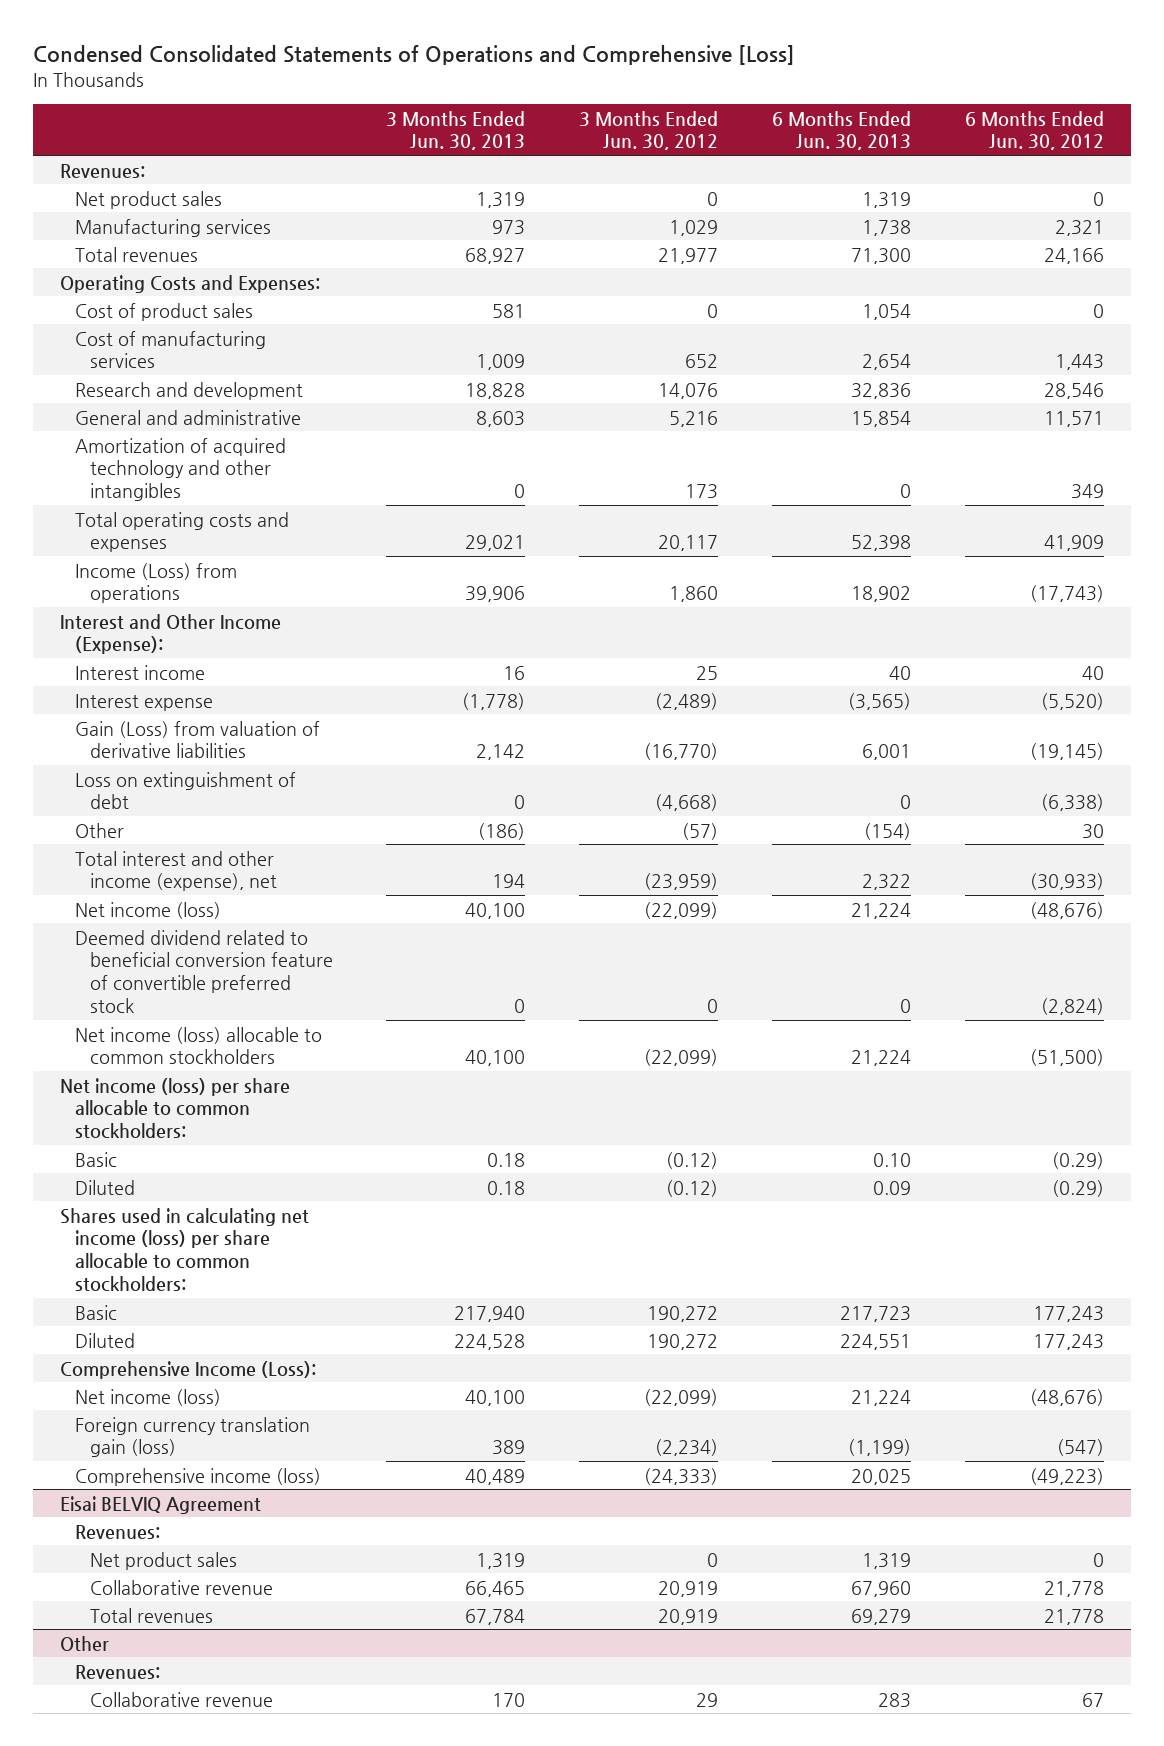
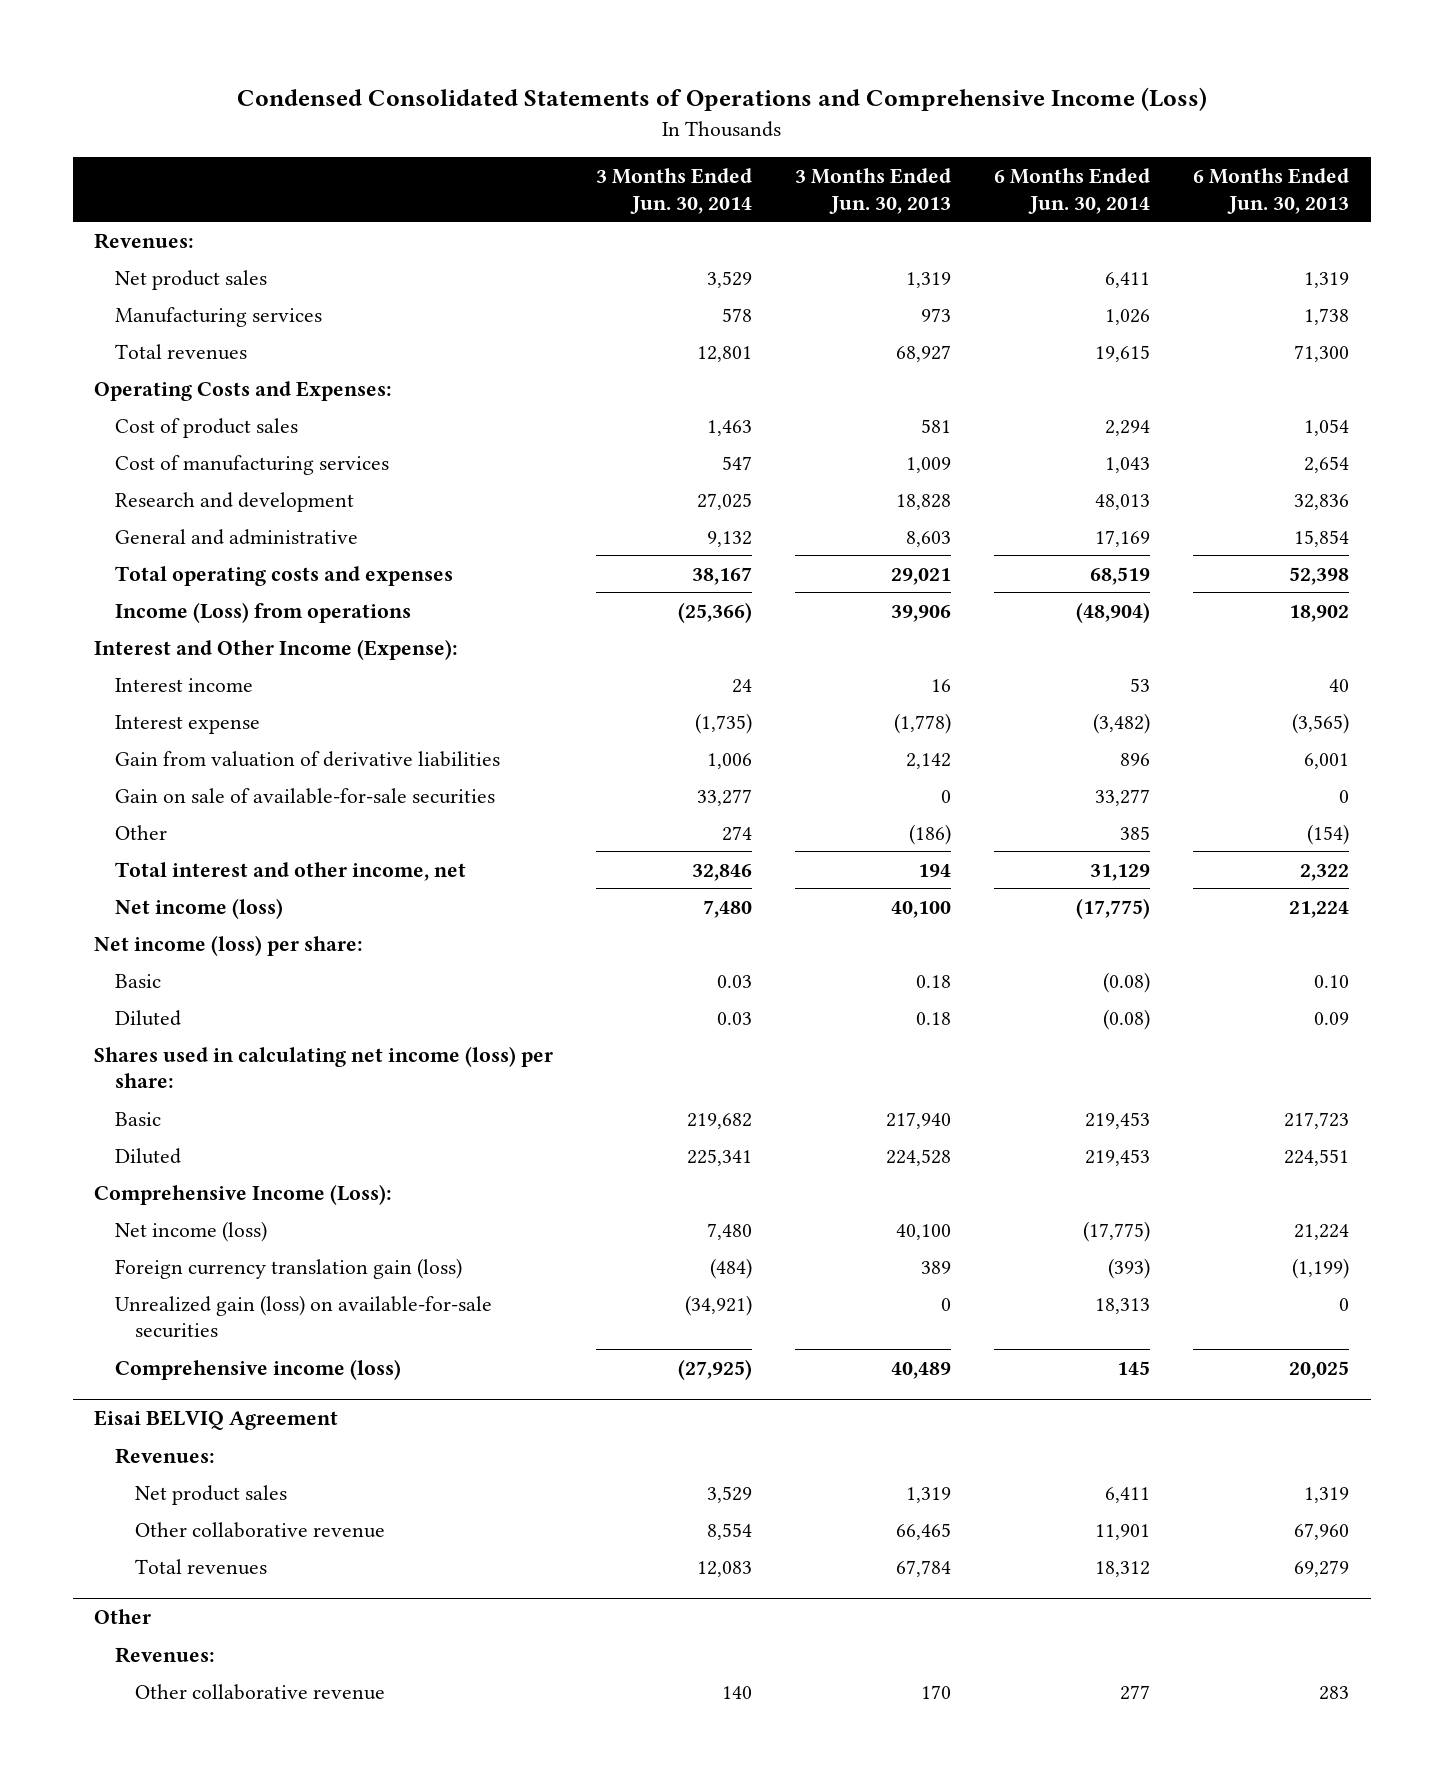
- Condensed Consolidated Statements of Operations and Comprehensive [Loss]
+ Condensed Consolidated Statements of Operations and Comprehensive Income (Loss)
- | 3 Months Ended Jun. 30, 2013 | 3 Months Ended Jun. 30, 2012 | 6 Months Ended Jun. 30, 2013 | 6 Months Ended Jun. 30, 2012
+ | 3 Months Ended Jun. 30, 2014 | 3 Months Ended Jun. 30, 2013 | 6 Months Ended Jun. 30, 2014 | 6 Months Ended Jun. 30, 2013
- Amortization of acquired technology and other intangibles | 0 | 173 | 0 | 349
- Gain (Loss) from valuation of derivative liabilities | 2,142 | (16,770) | 6,001 | (19,145)
- Loss on extinguishment of debt | 0 | (4,668) | 0 | (6,338)
+ Gain from valuation of derivative liabilities | 1,006 | 2,142 | 896 | 6,001
+ Gain on sale of available-for-sale securities | 33,277 | 0 | 33,277 | 0
- Total interest and other income (expense), net | 194 | (23,959) | 2,322 | (30,933)
+ Total interest and other income, net | 32,846 | 194 | 31,129 | 2,322
- Deemed dividend related to beneficial conversion feature of convertible preferred stock | 0 | 0 | 0 | (2,824)
- Net income (loss) allocable to common stockholders | 40,100 | (22,099) | 21,224 | (51,500)
- Net income (loss) per share allocable to common stockholders:
+ Net income (loss) per share:
- Shares used in calculating net income (loss) per share allocable to common stockholders:
+ Shares used in calculating net income (loss) per share:
+ Unrealized gain (loss) on available-for-sale securities | (34,921) | 0 | 18,313 | 0
@ Eisai BELVIQ Agreement
- Collaborative revenue | 66,465 | 20,919 | 67,960 | 21,778
+ Other collaborative revenue | 8,554 | 66,465 | 11,901 | 67,960
@ Other
- Collaborative revenue | 170 | 29 | 283 | 67
+ Other collaborative revenue | 140 | 170 | 277 | 283

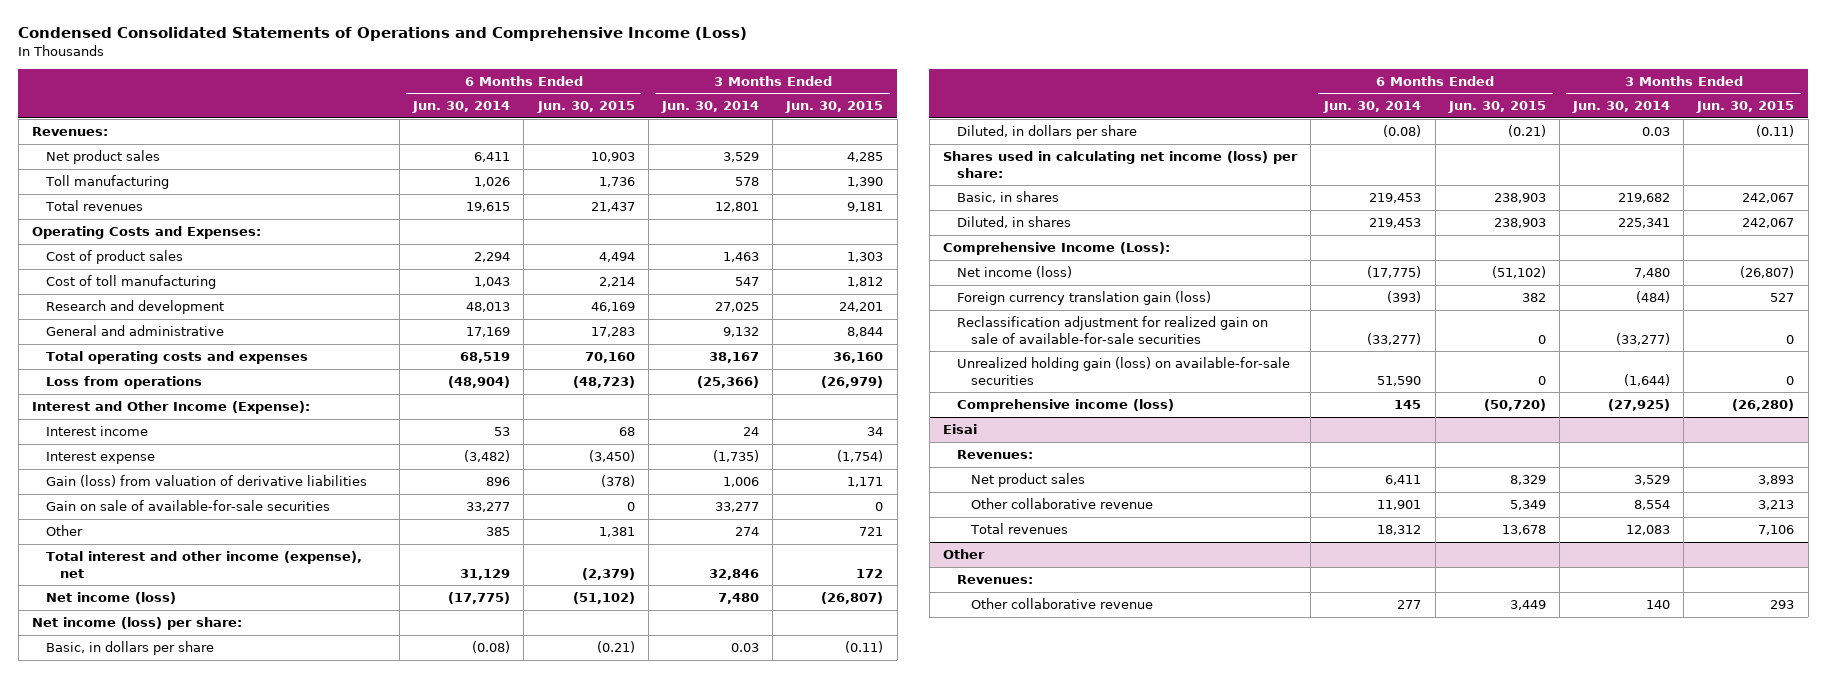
- | 3 Months Ended Jun. 30, 2014 | 3 Months Ended Jun. 30, 2013 | 6 Months Ended Jun. 30, 2014 | 6 Months Ended Jun. 30, 2013
+ | 6 Months Ended Jun. 30, 2014 | 6 Months Ended Jun. 30, 2015 | 3 Months Ended Jun. 30, 2014 | 3 Months Ended Jun. 30, 2015
- Manufacturing services | 578 | 973 | 1,026 | 1,738
+ Toll manufacturing | 1,026 | 1,736 | 578 | 1,390
- Cost of manufacturing services | 547 | 1,009 | 1,043 | 2,654
+ Cost of toll manufacturing | 1,043 | 2,214 | 547 | 1,812
- Income (Loss) from operations | (25,366) | 39,906 | (48,904) | 18,902
+ Loss from operations | (48,904) | (48,723) | (25,366) | (26,979)
- Gain from valuation of derivative liabilities | 1,006 | 2,142 | 896 | 6,001
+ Gain (loss) from valuation of derivative liabilities | 896 | (378) | 1,006 | 1,171
- Total interest and other income, net | 32,846 | 194 | 31,129 | 2,322
+ Total interest and other income (expense), net | 31,129 | (2,379) | 32,846 | 172
- Basic | 0.03 | 0.18 | (0.08) | 0.10
- Diluted | 0.03 | 0.18 | (0.08) | 0.09
+ Basic, in dollars per share | (0.08) | (0.21) | 0.03 | (0.11)
+ Diluted, in dollars per share | (0.08) | (0.21) | 0.03 | (0.11)
- Basic | 219,682 | 217,940 | 219,453 | 217,723
- Diluted | 225,341 | 224,528 | 219,453 | 224,551
+ Basic, in shares | 219,453 | 238,903 | 219,682 | 242,067
+ Diluted, in shares | 219,453 | 238,903 | 225,341 | 242,067
- Unrealized gain (loss) on available-for-sale securities | (34,921) | 0 | 18,313 | 0
+ Reclassification adjustment for realized gain on sale of available-for-sale securities | (33,277) | 0 | (33,277) | 0
+ Unrealized holding gain (loss) on available-for-sale securities | 51,590 | 0 | (1,644) | 0
- Eisai BELVIQ Agreement
+ Eisai

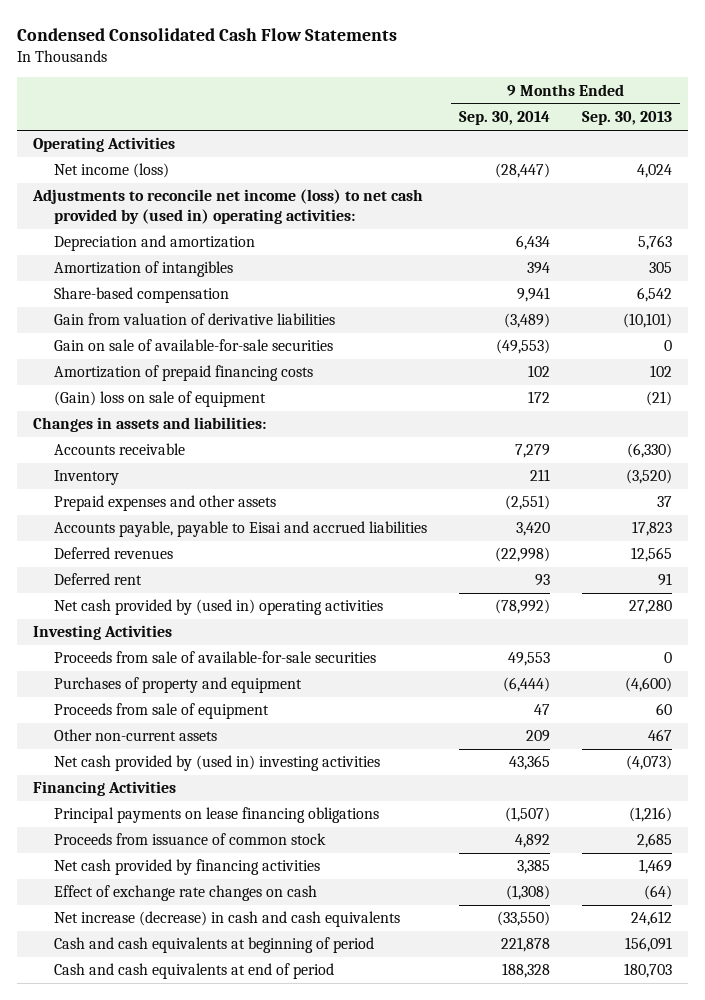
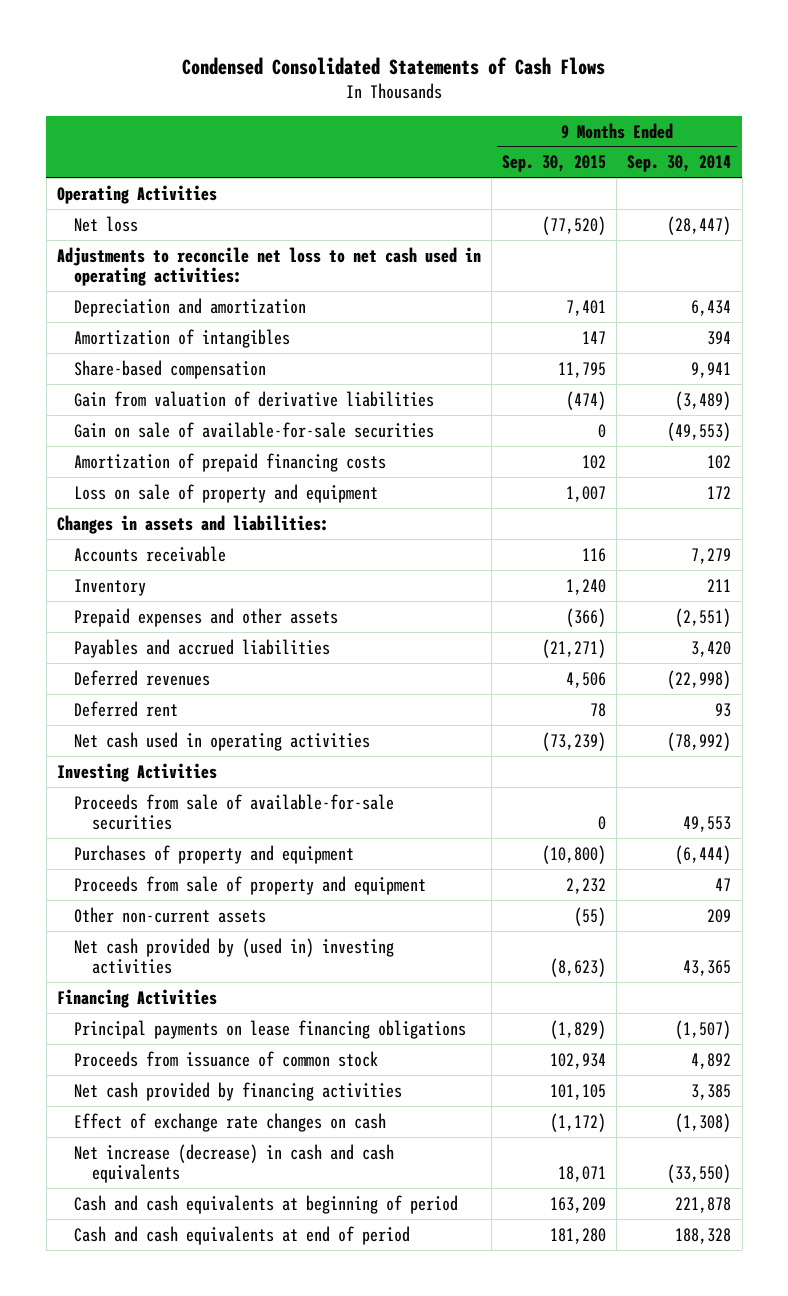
- Condensed Consolidated Cash Flow Statements
+ Condensed Consolidated Statements of Cash Flows
- | 9 Months Ended Sep. 30, 2014 | 9 Months Ended Sep. 30, 2013
+ | 9 Months Ended Sep. 30, 2015 | 9 Months Ended Sep. 30, 2014
- Net income (loss) | (28,447) | 4,024
- Adjustments to reconcile net income (loss) to net cash provided by (used in) operating activities:
+ Net loss | (77,520) | (28,447)
+ Adjustments to reconcile net loss to net cash used in operating activities:
- (Gain) loss on sale of equipment | 172 | (21)
+ Loss on sale of property and equipment | 1,007 | 172
- Accounts payable, payable to Eisai and accrued liabilities | 3,420 | 17,823
+ Payables and accrued liabilities | (21,271) | 3,420
- Net cash provided by (used in) operating activities | (78,992) | 27,280
+ Net cash used in operating activities | (73,239) | (78,992)
- Proceeds from sale of equipment | 47 | 60
+ Proceeds from sale of property and equipment | 2,232 | 47

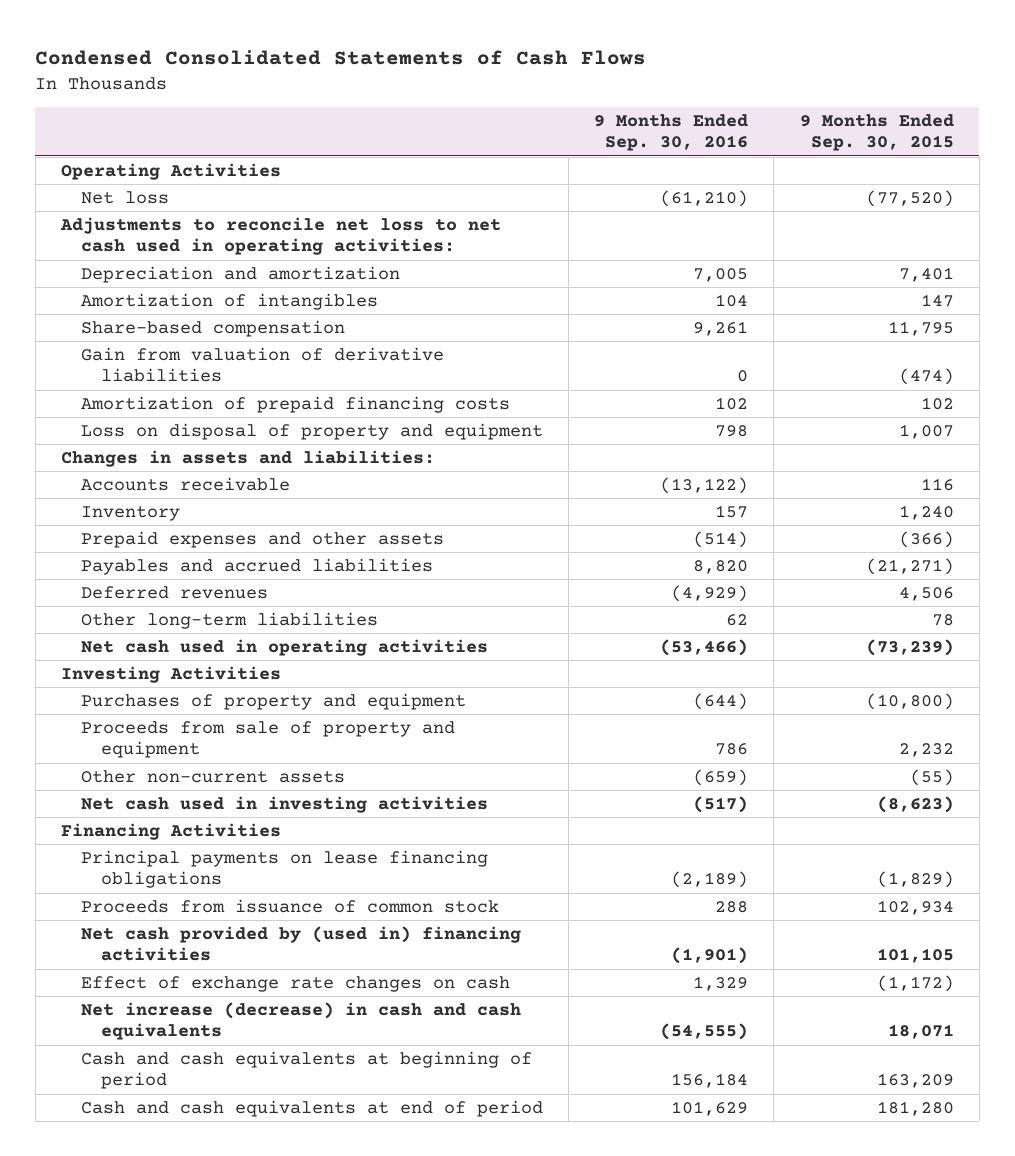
- | 9 Months Ended Sep. 30, 2015 | 9 Months Ended Sep. 30, 2014
+ | 9 Months Ended Sep. 30, 2016 | 9 Months Ended Sep. 30, 2015
- Gain on sale of available-for-sale securities | 0 | (49,553)
- Loss on sale of property and equipment | 1,007 | 172
+ Loss on disposal of property and equipment | 798 | 1,007
- Deferred rent | 78 | 93
+ Other long-term liabilities | 62 | 78
- Proceeds from sale of available-for-sale securities | 0 | 49,553
- Net cash provided by (used in) investing activities | (8,623) | 43,365
+ Net cash used in investing activities | (517) | (8,623)
- Net cash provided by financing activities | 101,105 | 3,385
+ Net cash provided by (used in) financing activities | (1,901) | 101,105

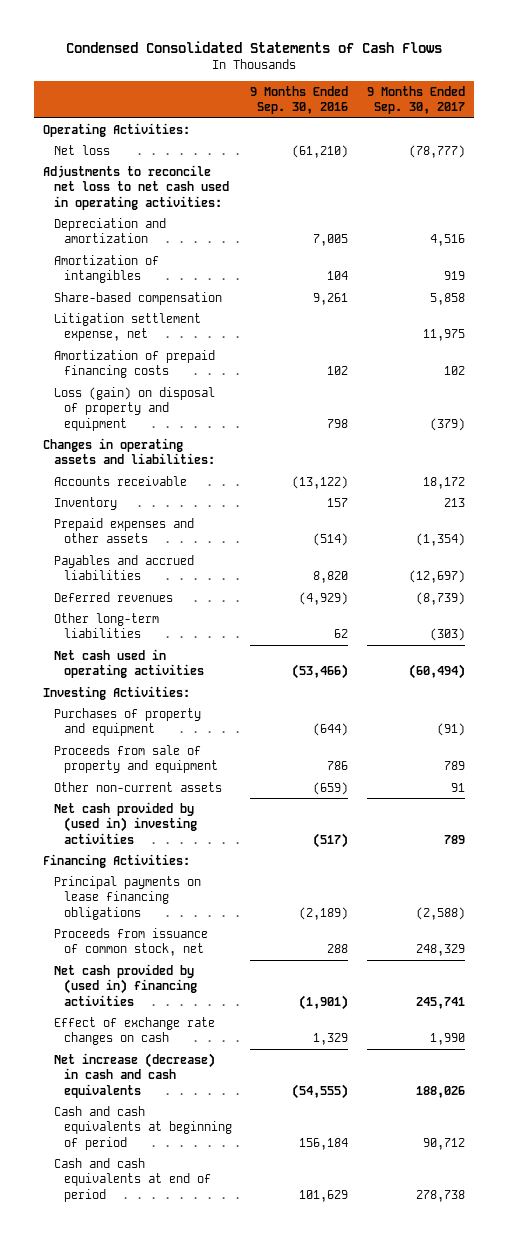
- | 9 Months Ended Sep. 30, 2016 | 9 Months Ended Sep. 30, 2015
+ | 9 Months Ended Sep. 30, 2016 | 9 Months Ended Sep. 30, 2017
- Operating Activities
+ Operating Activities:
- Gain from valuation of derivative liabilities | 0 | (474)
+ Litigation settlement expense, net | | 11,975
- Loss on disposal of property and equipment | 798 | 1,007
- Changes in assets and liabilities:
+ Loss (gain) on disposal of property and equipment | 798 | (379)
+ Changes in operating assets and liabilities:
- Investing Activities
+ Investing Activities:
- Net cash used in investing activities | (517) | (8,623)
- Financing Activities
+ Net cash provided by (used in) investing activities | (517) | 789
+ Financing Activities:
- Proceeds from issuance of common stock | 288 | 102,934
+ Proceeds from issuance of common stock, net | 288 | 248,329

